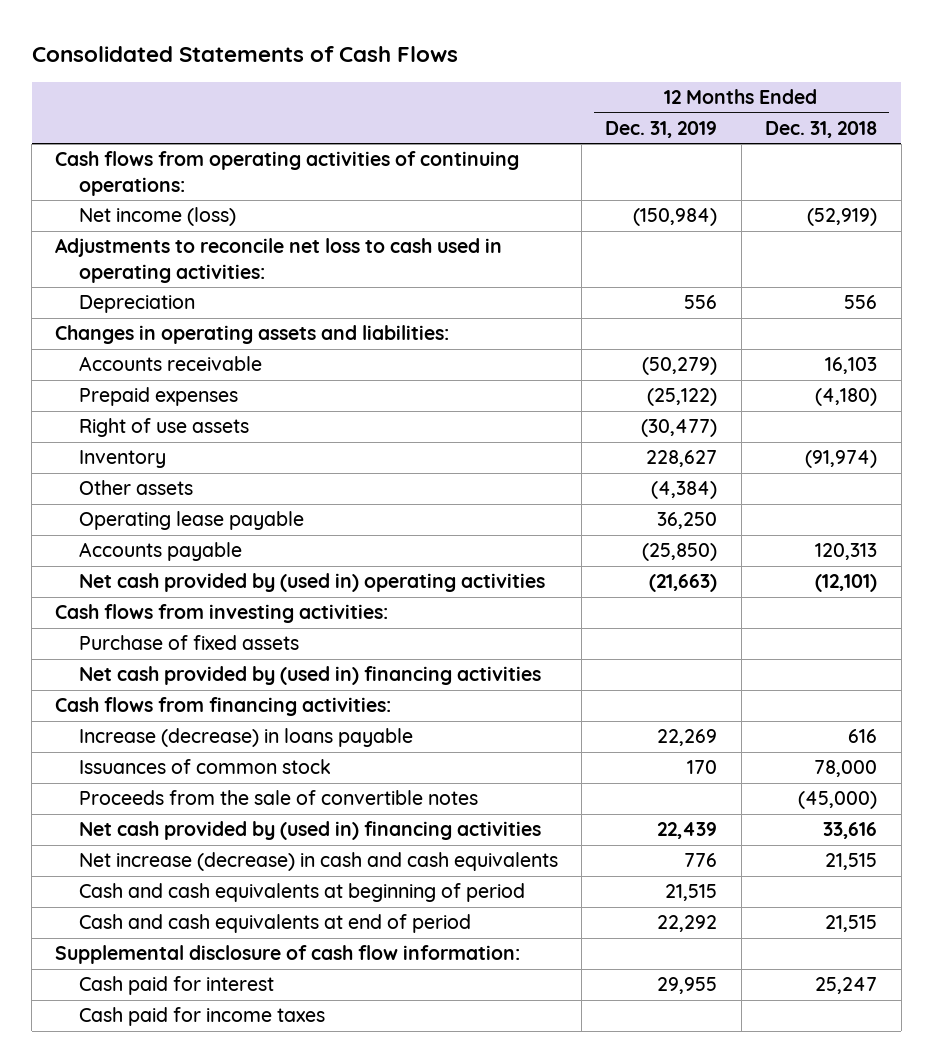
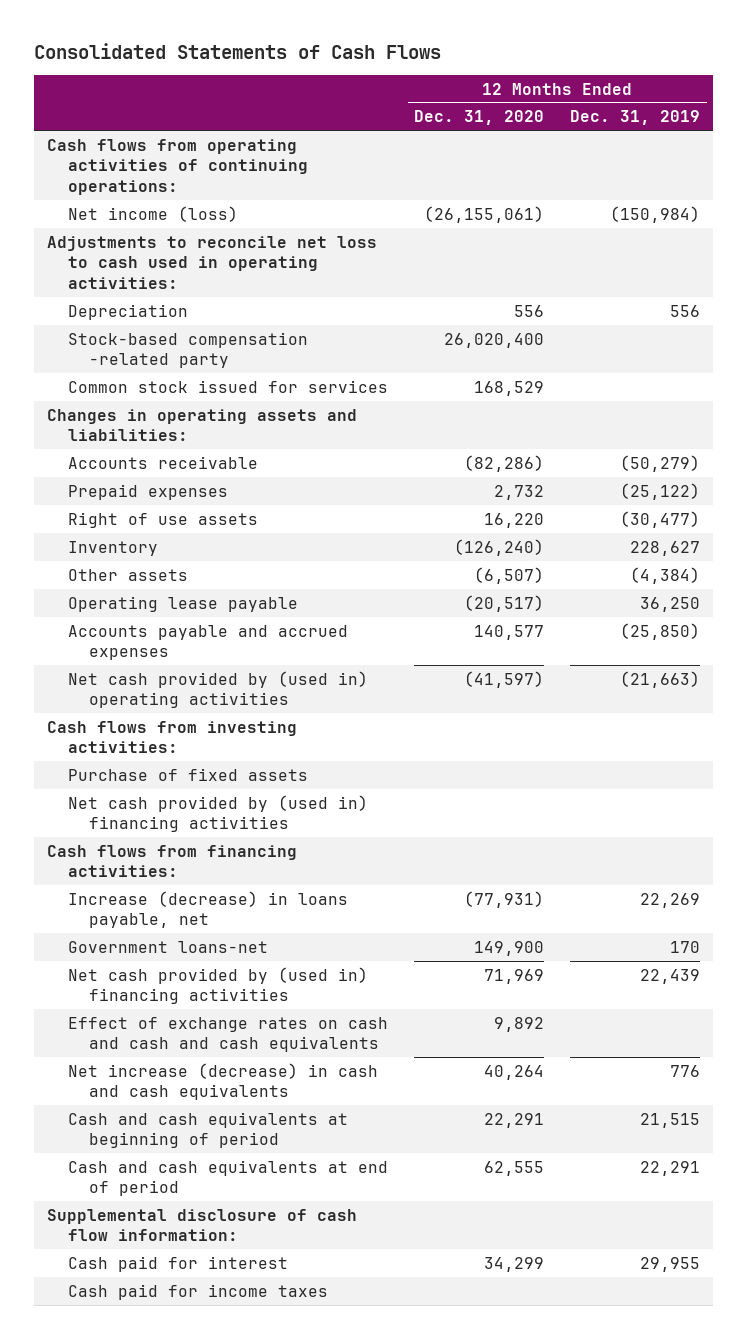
- | 12 Months Ended Dec. 31, 2019 | 12 Months Ended Dec. 31, 2018
+ | 12 Months Ended Dec. 31, 2020 | 12 Months Ended Dec. 31, 2019
+ Stock-based compensation -related party | 26,020,400 |
+ Common stock issued for services | 168,529 |
- Accounts payable | (25,850) | 120,313
+ Accounts payable and accrued expenses | 140,577 | (25,850)
- Increase (decrease) in loans payable | 22,269 | 616
- Issuances of common stock | 170 | 78,000
- Proceeds from the sale of convertible notes | | (45,000)
+ Increase (decrease) in loans payable, net | (77,931) | 22,269
+ Government loans-net | 149,900 | 170
+ Effect of exchange rates on cash and cash and cash equivalents | 9,892 |
- Cash and cash equivalents at end of period | 22,292 | 21,515
+ Cash and cash equivalents at end of period | 62,555 | 22,291

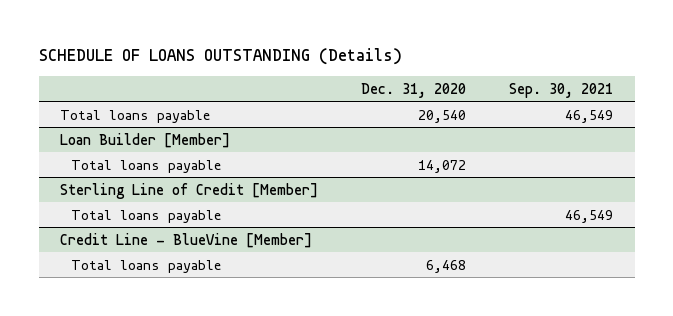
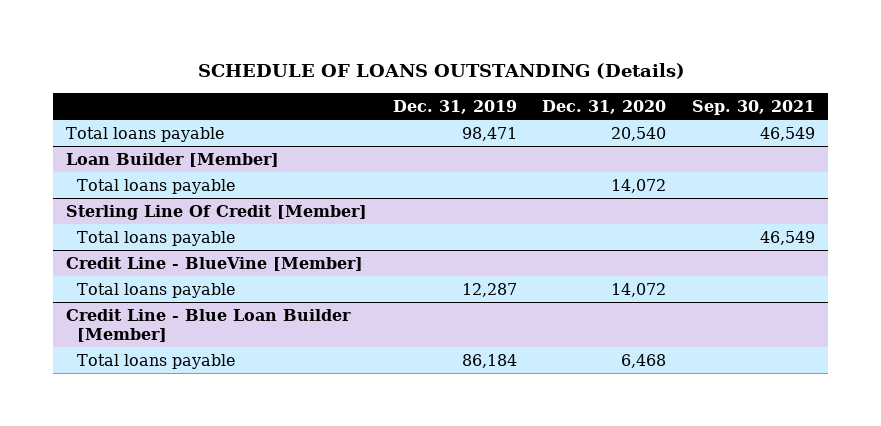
- | Dec. 31, 2020 | Sep. 30, 2021
+ | Dec. 31, 2019 | Dec. 31, 2020 | Sep. 30, 2021
- Sterling Line of Credit [Member]
+ Sterling Line Of Credit [Member]
@ Credit Line - BlueVine [Member]
+ Total loans payable | 12,287 | 14,072 |
+ Credit Line - Blue Loan Builder [Member]

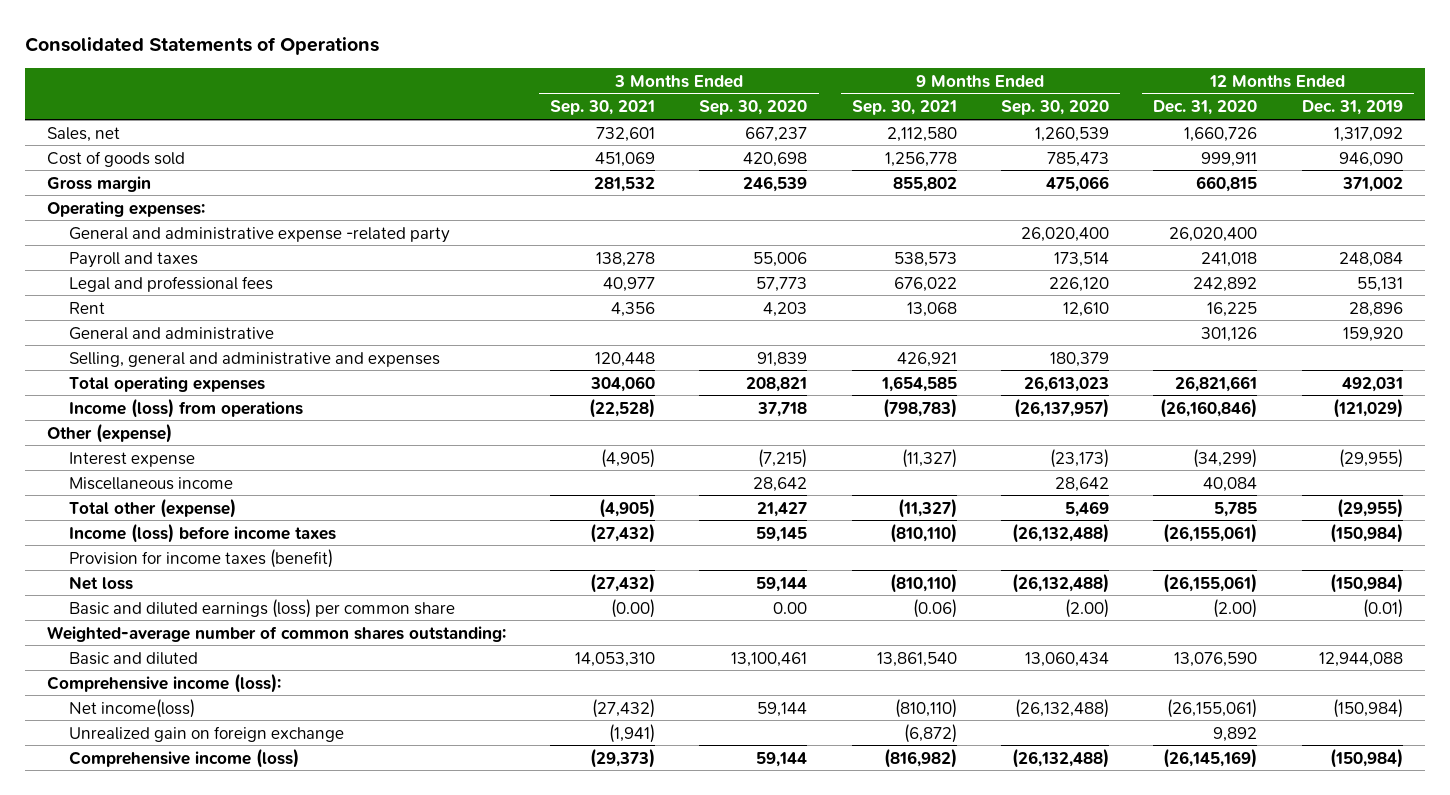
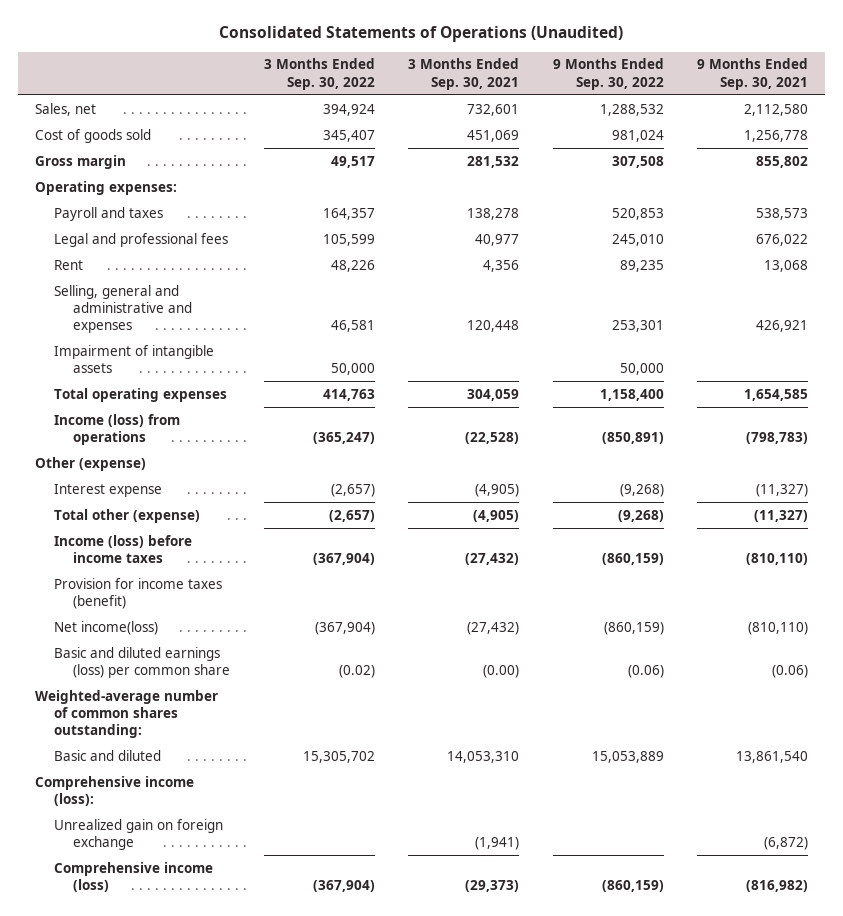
- Consolidated Statements of Operations
+ Consolidated Statements of Operations (Unaudited)
- | 3 Months Ended Sep. 30, 2021 | 3 Months Ended Sep. 30, 2020 | 9 Months Ended Sep. 30, 2021 | 9 Months Ended Sep. 30, 2020 | 12 Months Ended Dec. 31, 2020 | 12 Months Ended Dec. 31, 2019
+ | 3 Months Ended Sep. 30, 2022 | 3 Months Ended Sep. 30, 2021 | 9 Months Ended Sep. 30, 2022 | 9 Months Ended Sep. 30, 2021
- General and administrative expense -related party | | | | 26,020,400 | 26,020,400 |
- General and administrative | | | | | 301,126 | 159,920
- Total operating expenses | 304,060 | 208,821 | 1,654,585 | 26,613,023 | 26,821,661 | 492,031
+ Impairment of intangible assets | 50,000 | | 50,000 |
+ Total operating expenses | 414,763 | 304,059 | 1,158,400 | 1,654,585
- Miscellaneous income | | 28,642 | | 28,642 | 40,084 |
- Net loss | (27,432) | 59,144 | (810,110) | (26,132,488) | (26,155,061) | (150,984)
moved up: Net income(loss) | (367,904) | (27,432) | (860,159) | (810,110)

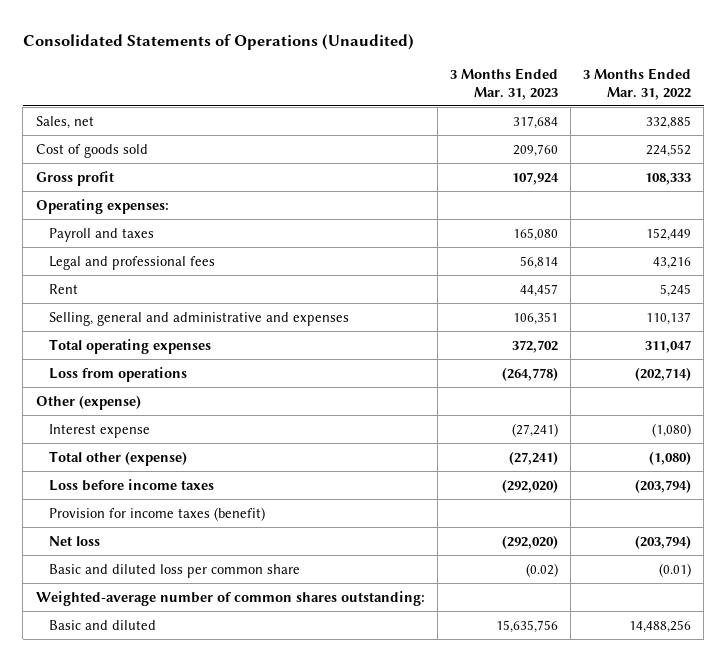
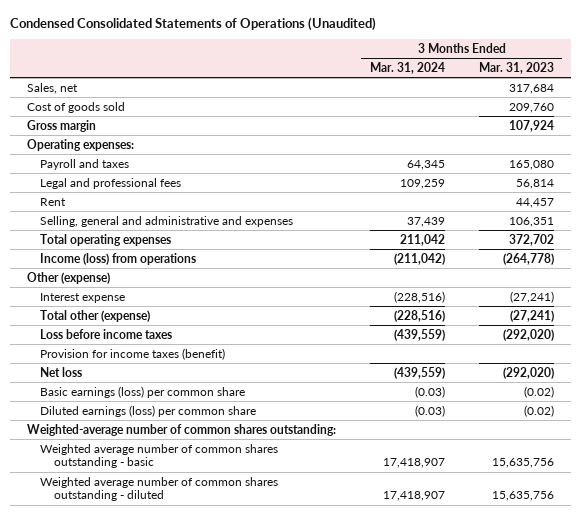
- Consolidated Statements of Operations (Unaudited)
+ Condensed Consolidated Statements of Operations (Unaudited)
- | 3 Months Ended Mar. 31, 2023 | 3 Months Ended Mar. 31, 2022
+ | 3 Months Ended Mar. 31, 2024 | 3 Months Ended Mar. 31, 2023
- Gross profit | 107,924 | 108,333
+ Gross margin | | 107,924
- Loss from operations | (264,778) | (202,714)
+ Income (loss) from operations | (211,042) | (264,778)
- Basic and diluted loss per common share | (0.02) | (0.01)
+ Basic earnings (loss) per common share | (0.03) | (0.02)
+ Diluted earnings (loss) per common share | (0.03) | (0.02)
- Basic and diluted | 15,635,756 | 14,488,256
+ Weighted average number of common shares outstanding - basic | 17,418,907 | 15,635,756
+ Weighted average number of common shares outstanding - diluted | 17,418,907 | 15,635,756

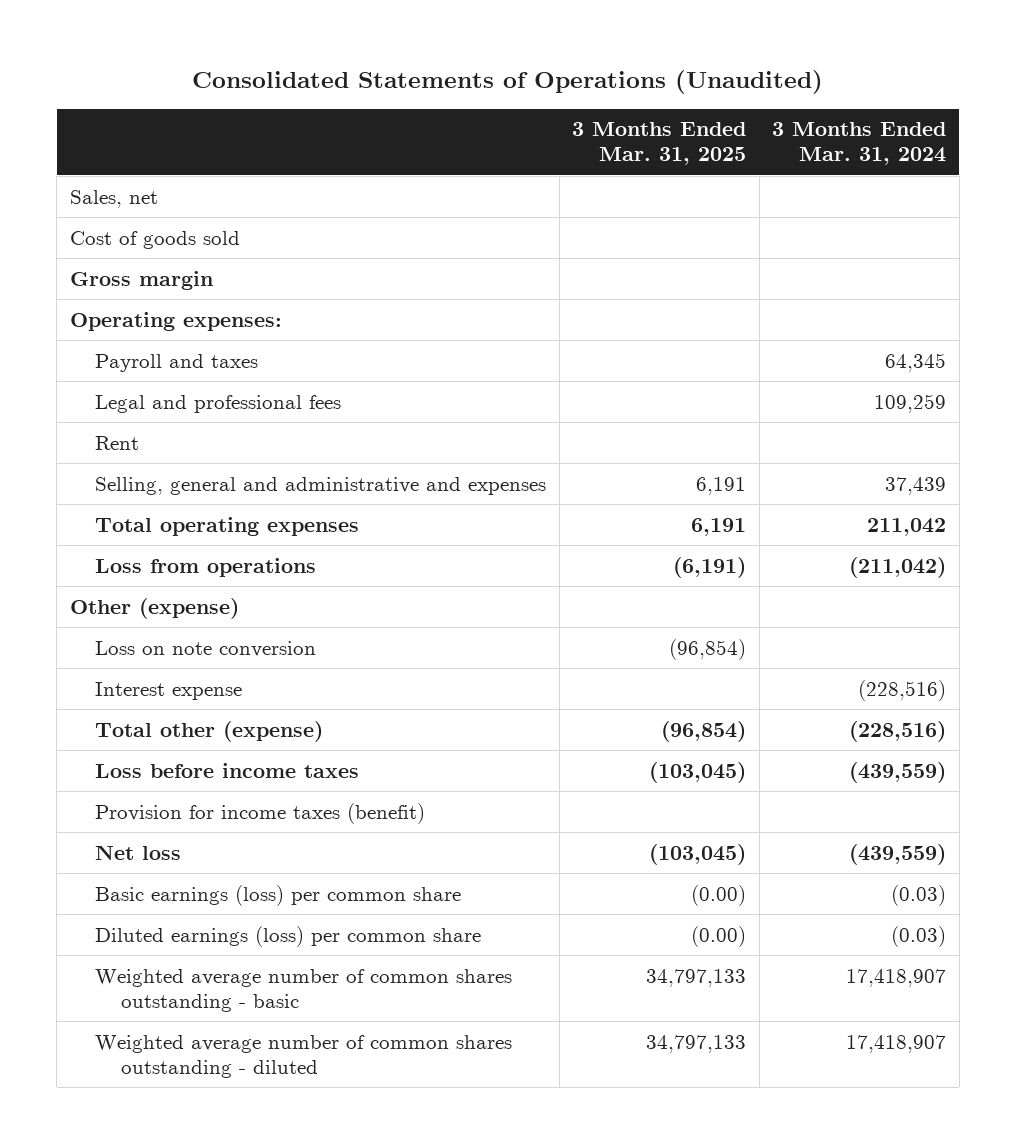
- Condensed Consolidated Statements of Operations (Unaudited)
+ Consolidated Statements of Operations (Unaudited)
- | 3 Months Ended Mar. 31, 2024 | 3 Months Ended Mar. 31, 2023
+ | 3 Months Ended Mar. 31, 2025 | 3 Months Ended Mar. 31, 2024
- Income (loss) from operations | (211,042) | (264,778)
+ Loss from operations | (6,191) | (211,042)
+ Loss on note conversion | (96,854) |
- Weighted-average number of common shares outstanding:

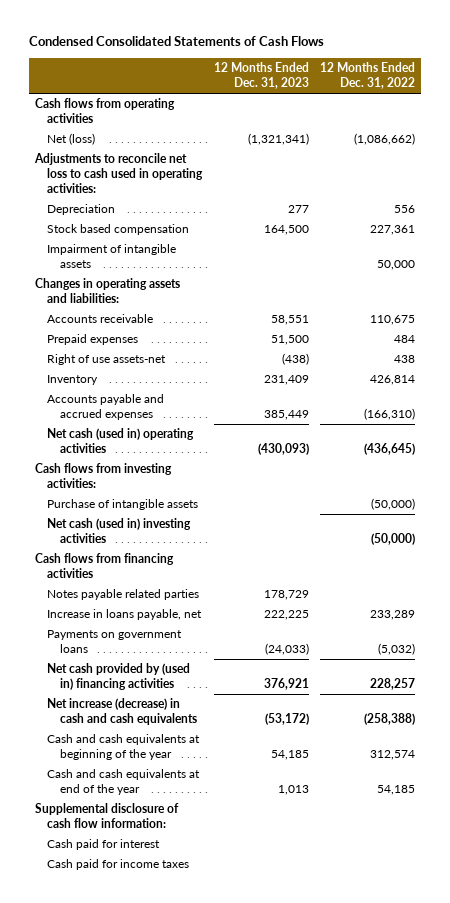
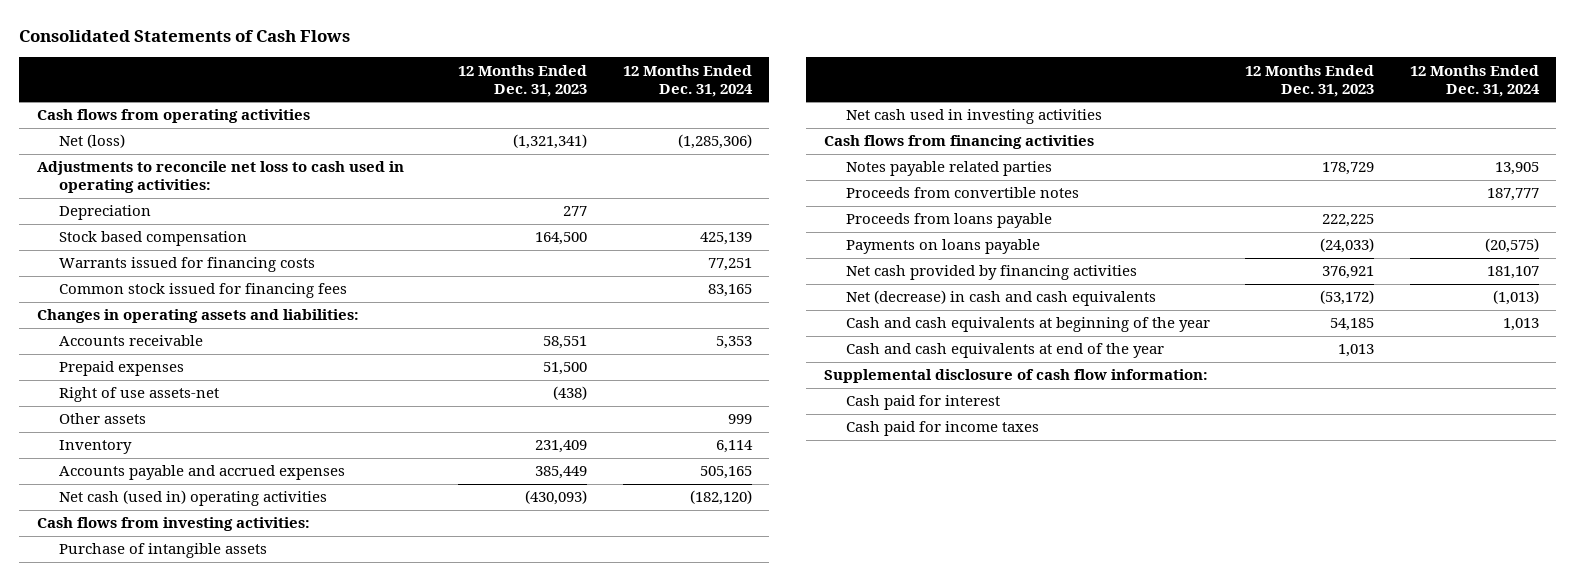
- Condensed Consolidated Statements of Cash Flows
+ Consolidated Statements of Cash Flows
- | 12 Months Ended Dec. 31, 2023 | 12 Months Ended Dec. 31, 2022
+ | 12 Months Ended Dec. 31, 2023 | 12 Months Ended Dec. 31, 2024
- Impairment of intangible assets | | 50,000
+ Warrants issued for financing costs | | 77,251
+ Common stock issued for financing fees | | 83,165
+ Other assets | | 999
- Net cash (used in) investing activities | | (50,000)
+ Net cash used in investing activities
- Increase in loans payable, net | 222,225 | 233,289
- Payments on government loans | (24,033) | (5,032)
- Net cash provided by (used in) financing activities | 376,921 | 228,257
- Net increase (decrease) in cash and cash equivalents | (53,172) | (258,388)
+ Proceeds from convertible notes | | 187,777
+ Proceeds from loans payable | 222,225 |
+ Payments on loans payable | (24,033) | (20,575)
+ Net cash provided by financing activities | 376,921 | 181,107
+ Net (decrease) in cash and cash equivalents | (53,172) | (1,013)

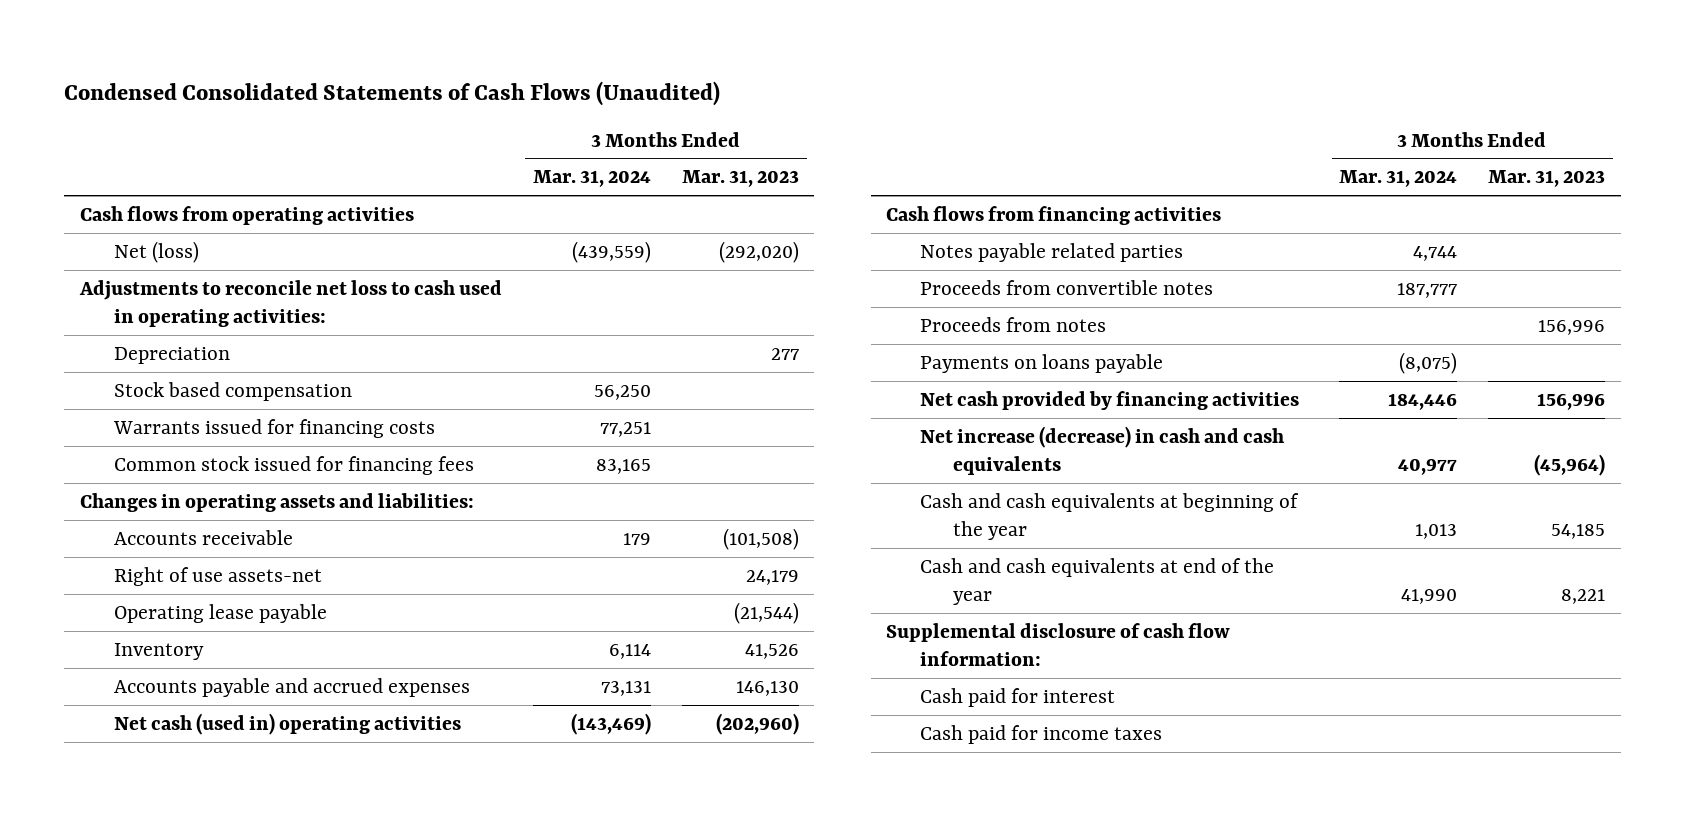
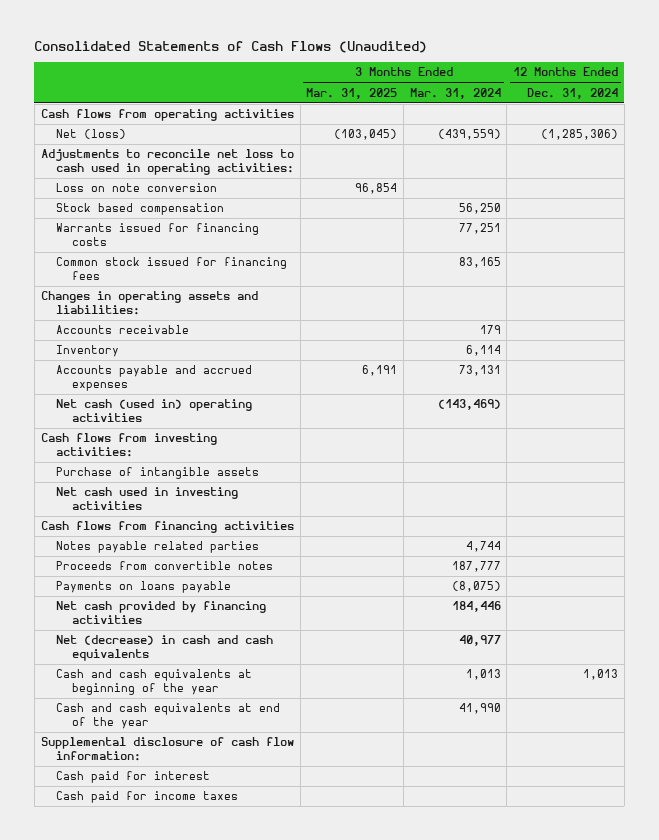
- Condensed Consolidated Statements of Cash Flows (Unaudited)
+ Consolidated Statements of Cash Flows (Unaudited)
- | 3 Months Ended Mar. 31, 2024 | 3 Months Ended Mar. 31, 2023
+ | 3 Months Ended Mar. 31, 2025 | 3 Months Ended Mar. 31, 2024 | 12 Months Ended Dec. 31, 2024
- Depreciation | | 277
+ Loss on note conversion | 96,854 | |
- Right of use assets-net | | 24,179
- Operating lease payable | | (21,544)
+ Cash flows from investing activities:
+ Purchase of intangible assets
+ Net cash used in investing activities
- Proceeds from notes | | 156,996
- Net increase (decrease) in cash and cash equivalents | 40,977 | (45,964)
+ Net (decrease) in cash and cash equivalents | | 40,977 |

